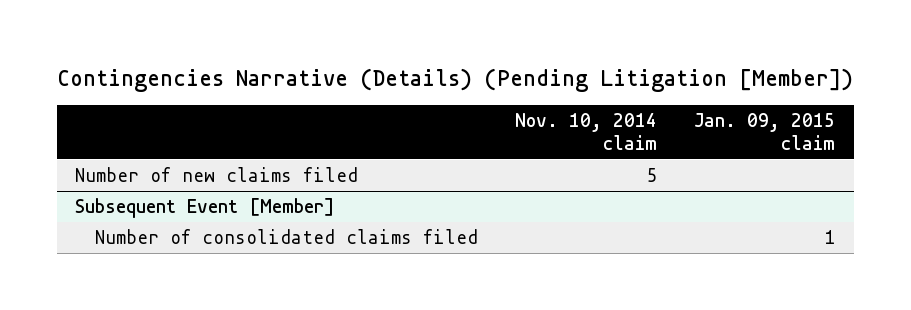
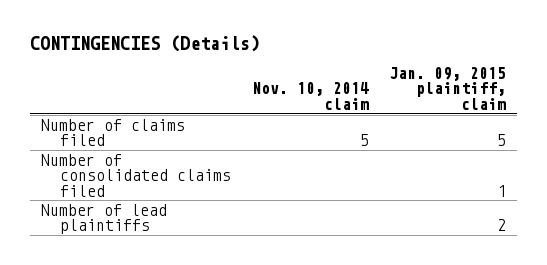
- Contingencies Narrative (Details) (Pending Litigation [Member])
+ CONTINGENCIES (Details)
- | Nov. 10, 2014 claim | Jan. 09, 2015 claim
+ | Nov. 10, 2014 claim | Jan. 09, 2015 plaintiff, claim
- Number of new claims filed | 5 |
- Subsequent Event [Member]
- Number of consolidated claims filed | | 1
+ Number of claims filed | 5 | 5
+ Number of consolidated claims filed | | 1
+ Number of lead plaintiffs | | 2

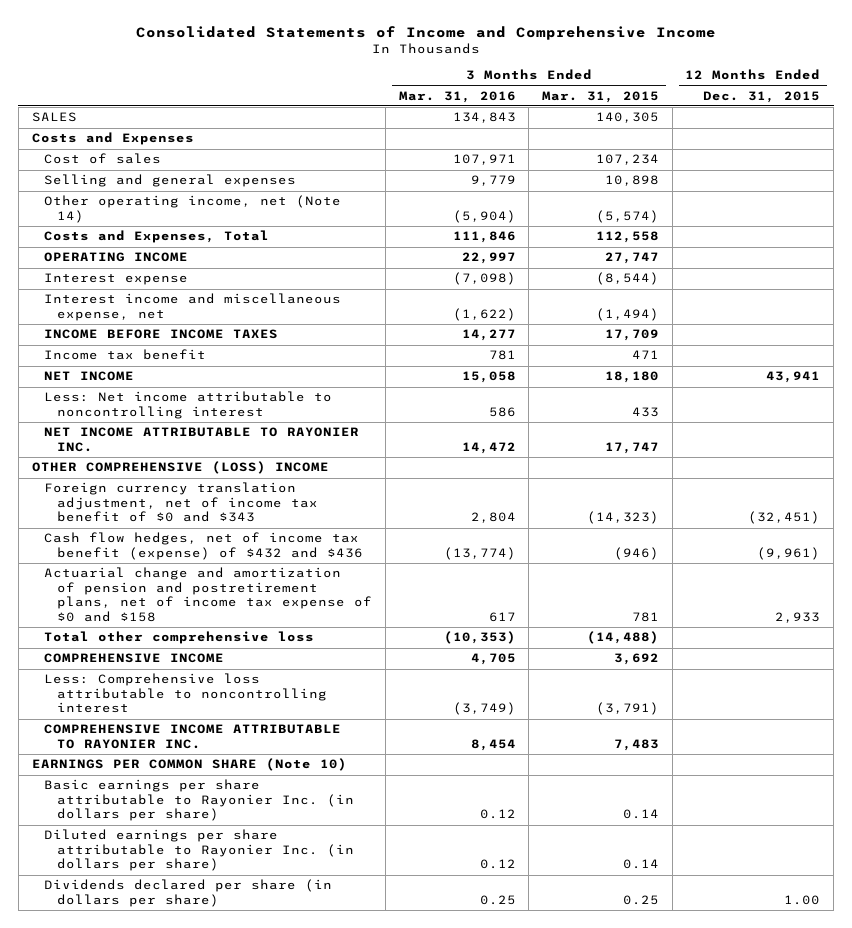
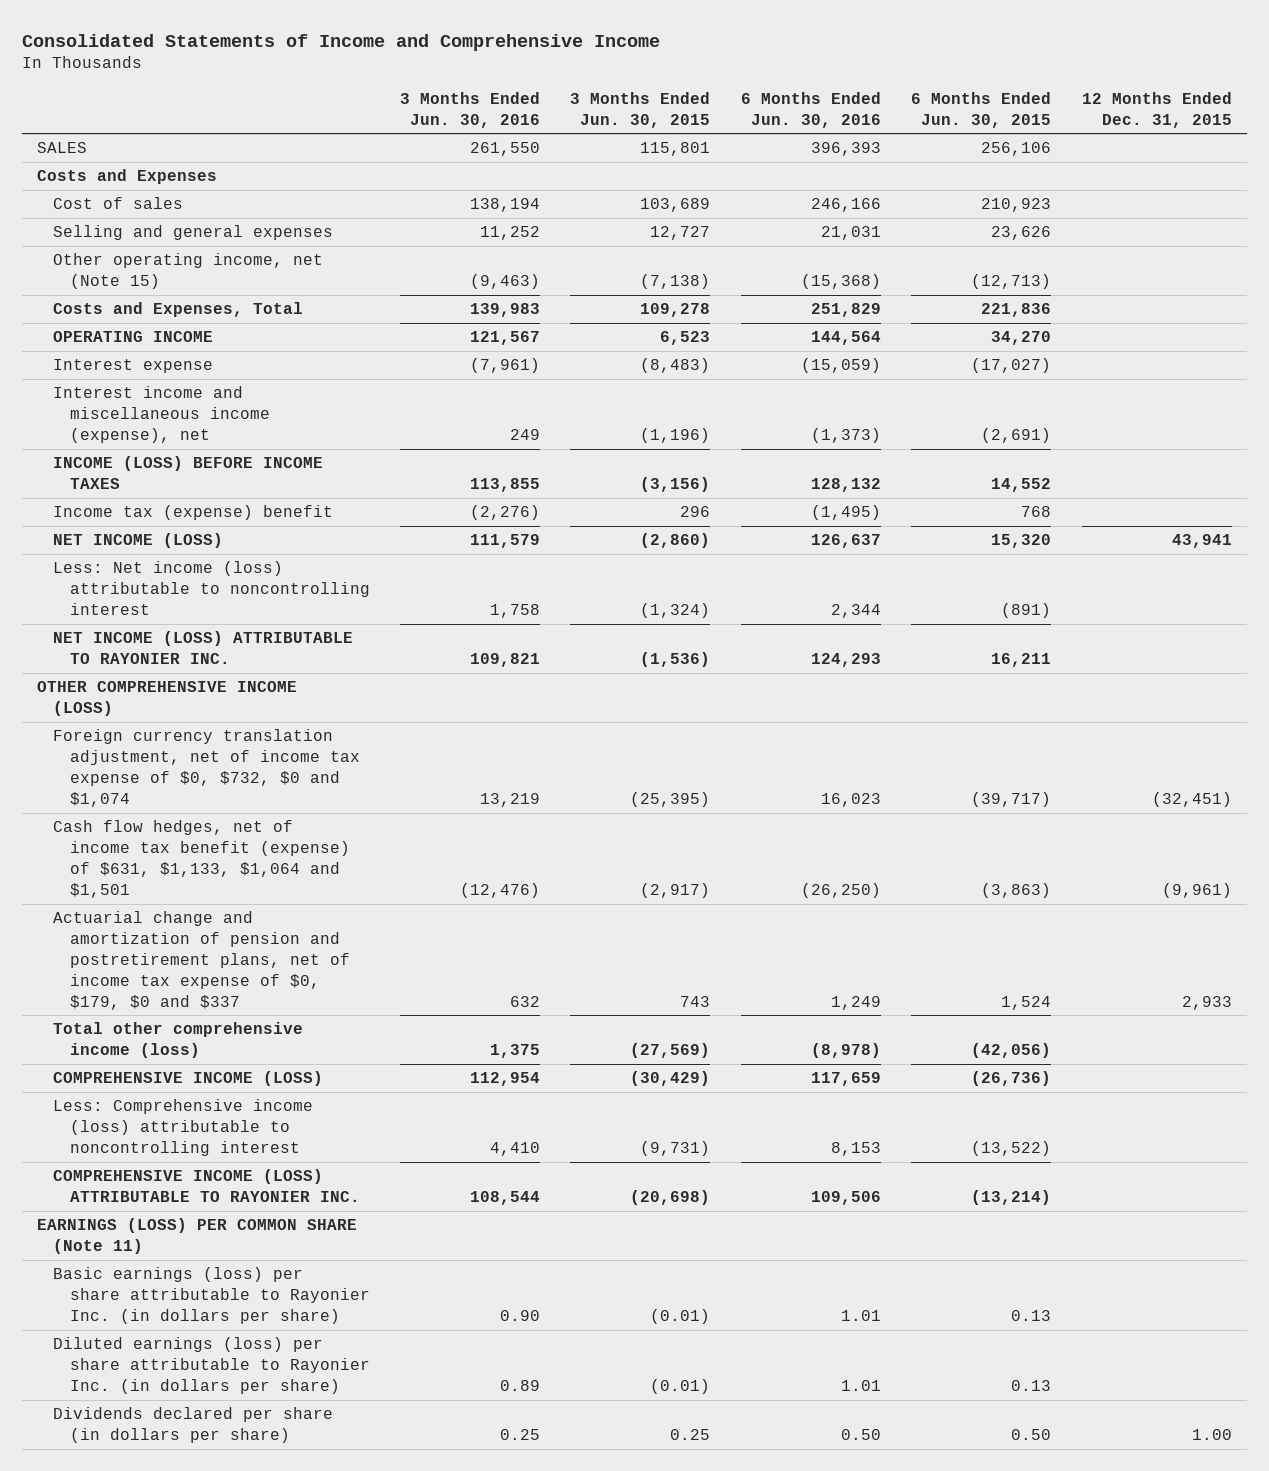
- | 3 Months Ended Mar. 31, 2016 | 3 Months Ended Mar. 31, 2015 | 12 Months Ended Dec. 31, 2015
+ | 3 Months Ended Jun. 30, 2016 | 3 Months Ended Jun. 30, 2015 | 6 Months Ended Jun. 30, 2016 | 6 Months Ended Jun. 30, 2015 | 12 Months Ended Dec. 31, 2015
- Other operating income, net (Note 14) | (5,904) | (5,574) |
+ Other operating income, net (Note 15) | (9,463) | (7,138) | (15,368) | (12,713) |
- Interest income and miscellaneous expense, net | (1,622) | (1,494) |
- INCOME BEFORE INCOME TAXES | 14,277 | 17,709 |
- Income tax benefit | 781 | 471 |
- NET INCOME | 15,058 | 18,180 | 43,941
- Less: Net income attributable to noncontrolling interest | 586 | 433 |
- NET INCOME ATTRIBUTABLE TO RAYONIER INC. | 14,472 | 17,747 |
- OTHER COMPREHENSIVE (LOSS) INCOME
- Foreign currency translation adjustment, net of income tax benefit of $0 and $343 | 2,804 | (14,323) | (32,451)
- Cash flow hedges, net of income tax benefit (expense) of $432 and $436 | (13,774) | (946) | (9,961)
- Actuarial change and amortization of pension and postretirement plans, net of income tax expense of $0 and $158 | 617 | 781 | 2,933
- Total other comprehensive loss | (10,353) | (14,488) |
- COMPREHENSIVE INCOME | 4,705 | 3,692 |
- Less: Comprehensive loss attributable to noncontrolling interest | (3,749) | (3,791) |
- COMPREHENSIVE INCOME ATTRIBUTABLE TO RAYONIER INC. | 8,454 | 7,483 |
- EARNINGS PER COMMON SHARE (Note 10)
- Basic earnings per share attributable to Rayonier Inc. (in dollars per share) | 0.12 | 0.14 |
- Diluted earnings per share attributable to Rayonier Inc. (in dollars per share) | 0.12 | 0.14 |
+ Interest income and miscellaneous income (expense), net | 249 | (1,196) | (1,373) | (2,691) |
+ INCOME (LOSS) BEFORE INCOME TAXES | 113,855 | (3,156) | 128,132 | 14,552 |
+ Income tax (expense) benefit | (2,276) | 296 | (1,495) | 768 |
+ NET INCOME (LOSS) | 111,579 | (2,860) | 126,637 | 15,320 | 43,941
+ Less: Net income (loss) attributable to noncontrolling interest | 1,758 | (1,324) | 2,344 | (891) |
+ NET INCOME (LOSS) ATTRIBUTABLE TO RAYONIER INC. | 109,821 | (1,536) | 124,293 | 16,211 |
+ OTHER COMPREHENSIVE INCOME (LOSS)
+ Foreign currency translation adjustment, net of income tax expense of $0, $732, $0 and $1,074 | 13,219 | (25,395) | 16,023 | (39,717) | (32,451)
+ Cash flow hedges, net of income tax benefit (expense) of $631, $1,133, $1,064 and $1,501 | (12,476) | (2,917) | (26,250) | (3,863) | (9,961)
+ Actuarial change and amortization of pension and postretirement plans, net of income tax expense of $0, $179, $0 and $337 | 632 | 743 | 1,249 | 1,524 | 2,933
+ Total other comprehensive income (loss) | 1,375 | (27,569) | (8,978) | (42,056) |
+ COMPREHENSIVE INCOME (LOSS) | 112,954 | (30,429) | 117,659 | (26,736) |
+ Less: Comprehensive income (loss) attributable to noncontrolling interest | 4,410 | (9,731) | 8,153 | (13,522) |
+ COMPREHENSIVE INCOME (LOSS) ATTRIBUTABLE TO RAYONIER INC. | 108,544 | (20,698) | 109,506 | (13,214) |
+ EARNINGS (LOSS) PER COMMON SHARE (Note 11)
+ Basic earnings (loss) per share attributable to Rayonier Inc. (in dollars per share) | 0.90 | (0.01) | 1.01 | 0.13 |
+ Diluted earnings (loss) per share attributable to Rayonier Inc. (in dollars per share) | 0.89 | (0.01) | 1.01 | 0.13 |

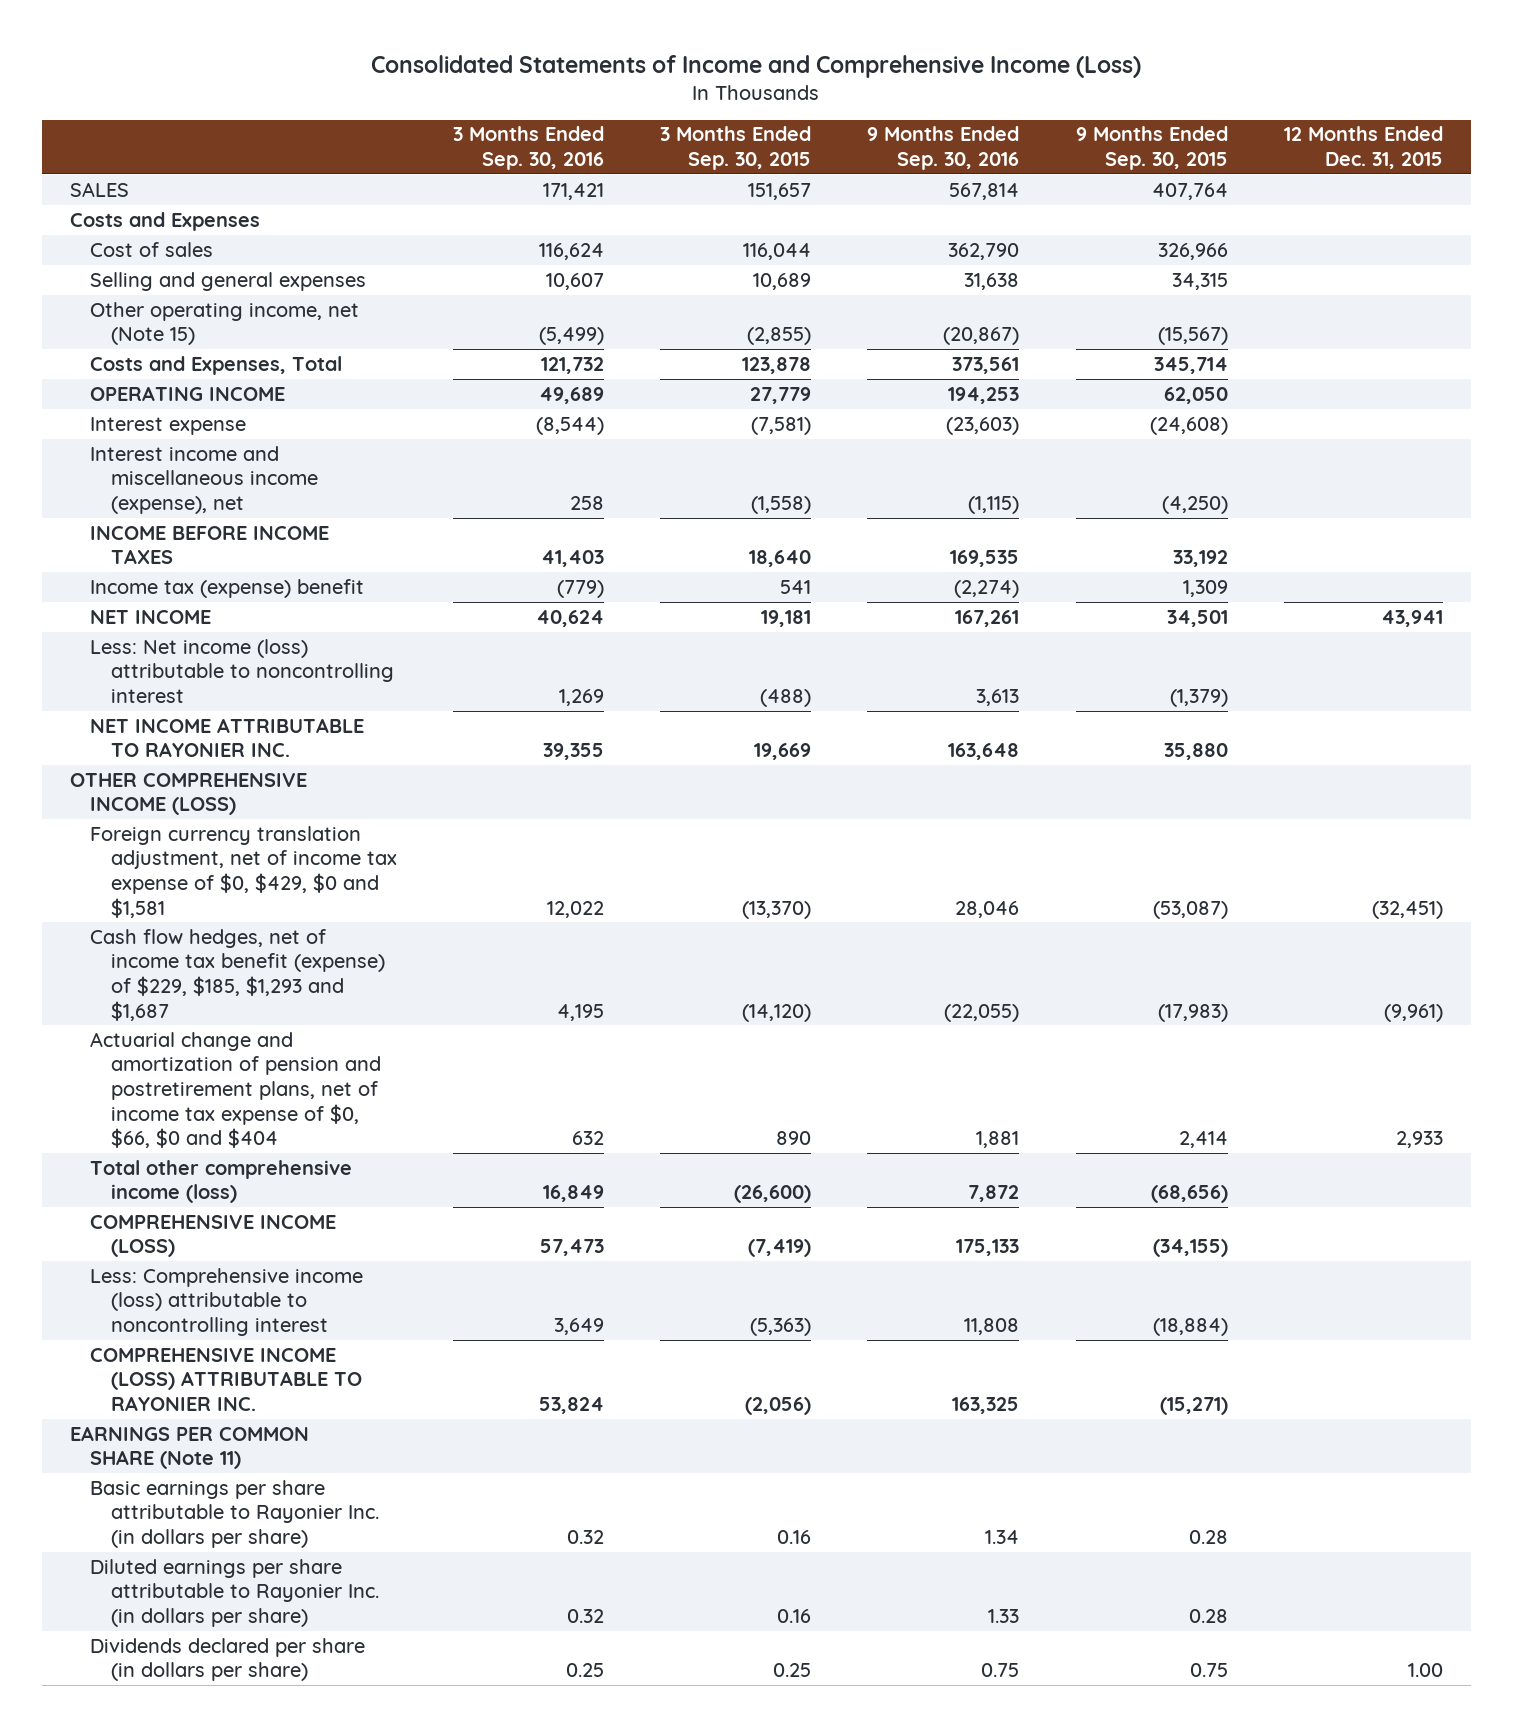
- Consolidated Statements of Income and Comprehensive Income
+ Consolidated Statements of Income and Comprehensive Income (Loss)
- | 3 Months Ended Jun. 30, 2016 | 3 Months Ended Jun. 30, 2015 | 6 Months Ended Jun. 30, 2016 | 6 Months Ended Jun. 30, 2015 | 12 Months Ended Dec. 31, 2015
+ | 3 Months Ended Sep. 30, 2016 | 3 Months Ended Sep. 30, 2015 | 9 Months Ended Sep. 30, 2016 | 9 Months Ended Sep. 30, 2015 | 12 Months Ended Dec. 31, 2015
- INCOME (LOSS) BEFORE INCOME TAXES | 113,855 | (3,156) | 128,132 | 14,552 |
+ INCOME BEFORE INCOME TAXES | 41,403 | 18,640 | 169,535 | 33,192 |
- NET INCOME (LOSS) | 111,579 | (2,860) | 126,637 | 15,320 | 43,941
+ NET INCOME | 40,624 | 19,181 | 167,261 | 34,501 | 43,941
- NET INCOME (LOSS) ATTRIBUTABLE TO RAYONIER INC. | 109,821 | (1,536) | 124,293 | 16,211 |
+ NET INCOME ATTRIBUTABLE TO RAYONIER INC. | 39,355 | 19,669 | 163,648 | 35,880 |
- Foreign currency translation adjustment, net of income tax expense of $0, $732, $0 and $1,074 | 13,219 | (25,395) | 16,023 | (39,717) | (32,451)
- Cash flow hedges, net of income tax benefit (expense) of $631, $1,133, $1,064 and $1,501 | (12,476) | (2,917) | (26,250) | (3,863) | (9,961)
- Actuarial change and amortization of pension and postretirement plans, net of income tax expense of $0, $179, $0 and $337 | 632 | 743 | 1,249 | 1,524 | 2,933
+ Foreign currency translation adjustment, net of income tax expense of $0, $429, $0 and $1,581 | 12,022 | (13,370) | 28,046 | (53,087) | (32,451)
+ Cash flow hedges, net of income tax benefit (expense) of $229, $185, $1,293 and $1,687 | 4,195 | (14,120) | (22,055) | (17,983) | (9,961)
+ Actuarial change and amortization of pension and postretirement plans, net of income tax expense of $0, $66, $0 and $404 | 632 | 890 | 1,881 | 2,414 | 2,933
- EARNINGS (LOSS) PER COMMON SHARE (Note 11)
- Basic earnings (loss) per share attributable to Rayonier Inc. (in dollars per share) | 0.90 | (0.01) | 1.01 | 0.13 |
- Diluted earnings (loss) per share attributable to Rayonier Inc. (in dollars per share) | 0.89 | (0.01) | 1.01 | 0.13 |
+ EARNINGS PER COMMON SHARE (Note 11)
+ Basic earnings per share attributable to Rayonier Inc. (in dollars per share) | 0.32 | 0.16 | 1.34 | 0.28 |
+ Diluted earnings per share attributable to Rayonier Inc. (in dollars per share) | 0.32 | 0.16 | 1.33 | 0.28 |

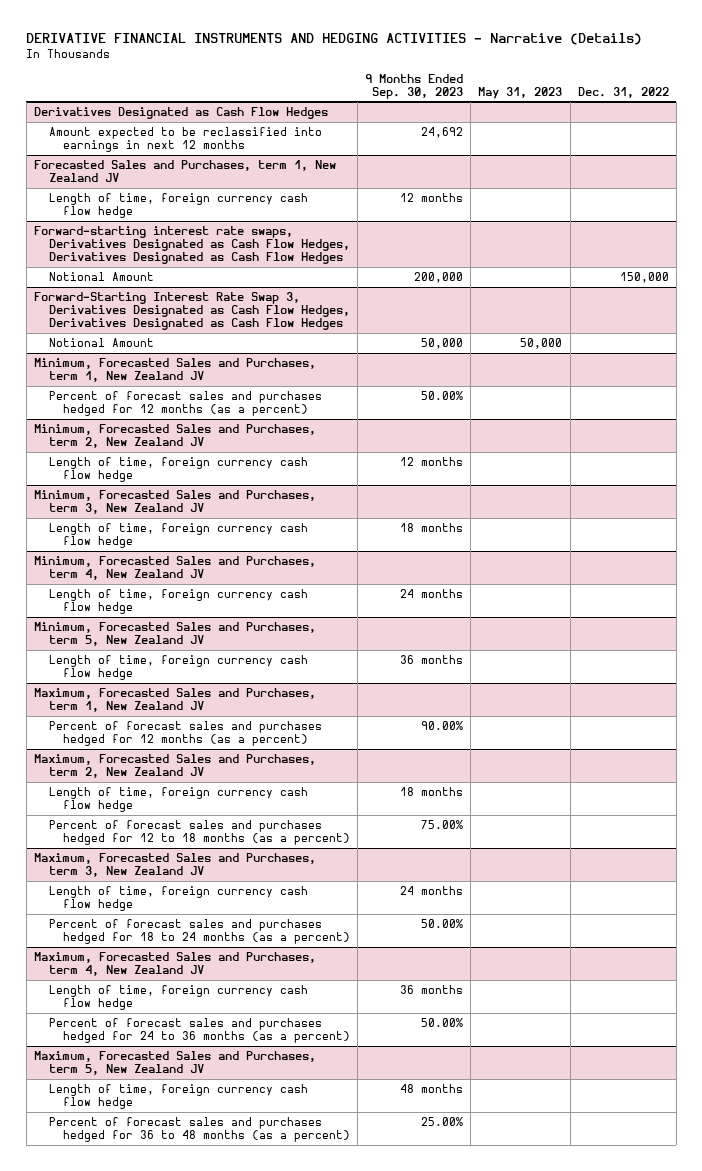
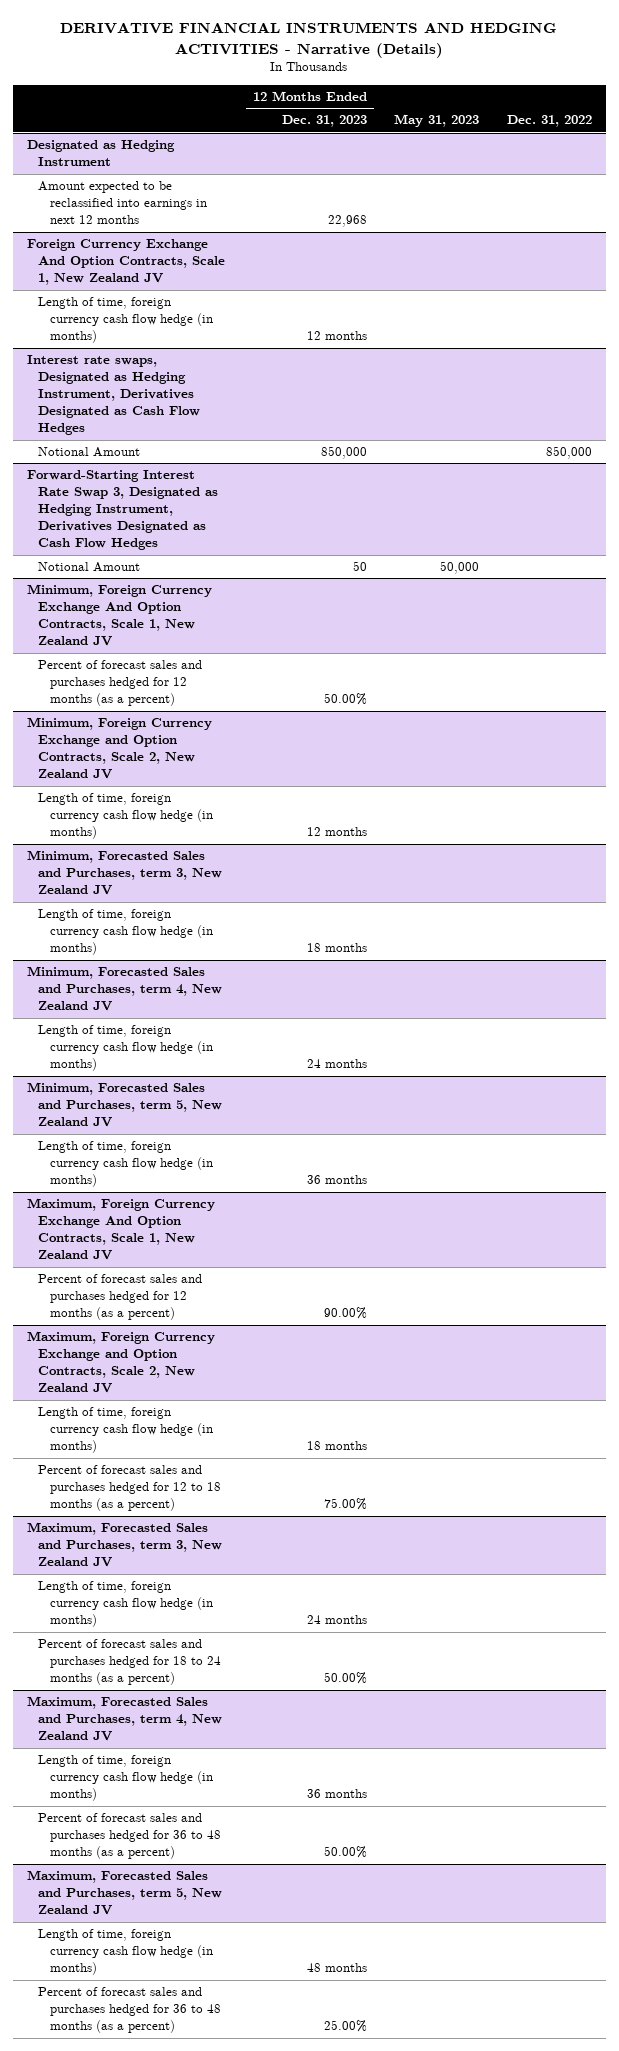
- | 9 Months Ended Sep. 30, 2023 | May 31, 2023 | Dec. 31, 2022
+ | 12 Months Ended Dec. 31, 2023 | May 31, 2023 | Dec. 31, 2022
- Derivatives Designated as Cash Flow Hedges
+ Designated as Hedging Instrument
- Forecasted Sales and Purchases, term 1, New Zealand JV
- Length of time, foreign currency cash flow hedge | 12 months | |
- Forward-starting interest rate swaps, Derivatives Designated as Cash Flow Hedges, Derivatives Designated as Cash Flow Hedges
- Notional Amount | 200,000 | | 150,000
- Forward-Starting Interest Rate Swap 3, Derivatives Designated as Cash Flow Hedges, Derivatives Designated as Cash Flow Hedges
+ Foreign Currency Exchange And Option Contracts, Scale 1, New Zealand JV
+ Length of time, foreign currency cash flow hedge (in months) | 12 months | |
+ Interest rate swaps, Designated as Hedging Instrument, Derivatives Designated as Cash Flow Hedges
+ Notional Amount | 850,000 | | 850,000
+ Forward-Starting Interest Rate Swap 3, Designated as Hedging Instrument, Derivatives Designated as Cash Flow Hedges
- Minimum, Forecasted Sales and Purchases, term 1, New Zealand JV
- Percent of forecast sales and purchases hedged for 12 months (as a percent) | 50.00% | |
- Minimum, Forecasted Sales and Purchases, term 2, New Zealand JV
- Length of time, foreign currency cash flow hedge | 12 months | |
+ Minimum, Foreign Currency Exchange And Option Contracts, Scale 1, New Zealand JV
+ Percent of forecast sales and purchases hedged for 12 months (as a percent) | 50.00% | |
+ Minimum, Foreign Currency Exchange and Option Contracts, Scale 2, New Zealand JV
+ Length of time, foreign currency cash flow hedge (in months) | 12 months | |
@ Minimum, Forecasted Sales and Purchases, term 3, New Zealand JV
- Length of time, foreign currency cash flow hedge | 18 months | |
+ Length of time, foreign currency cash flow hedge (in months) | 18 months | |
@ Minimum, Forecasted Sales and Purchases, term 4, New Zealand JV
- Length of time, foreign currency cash flow hedge | 24 months | |
+ Length of time, foreign currency cash flow hedge (in months) | 24 months | |
@ Minimum, Forecasted Sales and Purchases, term 5, New Zealand JV
- Length of time, foreign currency cash flow hedge | 36 months | |
- Maximum, Forecasted Sales and Purchases, term 1, New Zealand JV
- Percent of forecast sales and purchases hedged for 12 months (as a percent) | 90.00% | |
- Maximum, Forecasted Sales and Purchases, term 2, New Zealand JV
- Length of time, foreign currency cash flow hedge | 18 months | |
- Percent of forecast sales and purchases hedged for 12 to 18 months (as a percent) | 75.00% | |
@ Minimum, Forecasted Sales and Purchases, term 5, New Zealand JV
+ Length of time, foreign currency cash flow hedge (in months) | 36 months | |
+ Maximum, Foreign Currency Exchange And Option Contracts, Scale 1, New Zealand JV
+ Percent of forecast sales and purchases hedged for 12 months (as a percent) | 90.00% | |
+ Maximum, Foreign Currency Exchange and Option Contracts, Scale 2, New Zealand JV
+ Length of time, foreign currency cash flow hedge (in months) | 18 months | |
+ Percent of forecast sales and purchases hedged for 12 to 18 months (as a percent) | 75.00% | |
@ Maximum, Forecasted Sales and Purchases, term 3, New Zealand JV
- Length of time, foreign currency cash flow hedge | 24 months | |
+ Length of time, foreign currency cash flow hedge (in months) | 24 months | |
@ Maximum, Forecasted Sales and Purchases, term 4, New Zealand JV
- Length of time, foreign currency cash flow hedge | 36 months | |
- Percent of forecast sales and purchases hedged for 24 to 36 months (as a percent) | 50.00% | |
+ Length of time, foreign currency cash flow hedge (in months) | 36 months | |
+ Percent of forecast sales and purchases hedged for 36 to 48 months (as a percent) | 50.00% | |
@ Maximum, Forecasted Sales and Purchases, term 5, New Zealand JV
- Length of time, foreign currency cash flow hedge | 48 months | |
+ Length of time, foreign currency cash flow hedge (in months) | 48 months | |

